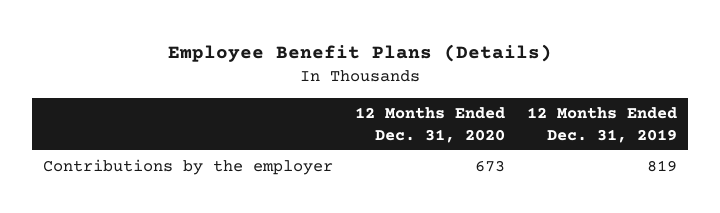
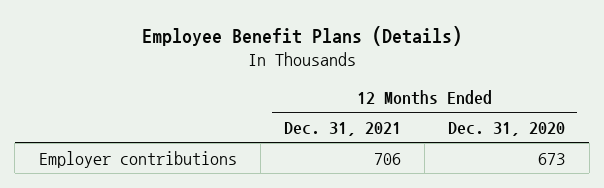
- | 12 Months Ended Dec. 31, 2020 | 12 Months Ended Dec. 31, 2019
+ | 12 Months Ended Dec. 31, 2021 | 12 Months Ended Dec. 31, 2020
- Contributions by the employer | 673 | 819
+ Employer contributions | 706 | 673

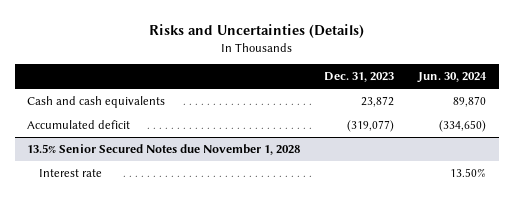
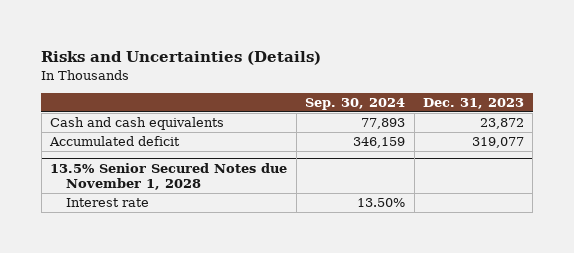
- | Dec. 31, 2023 | Jun. 30, 2024
+ | Sep. 30, 2024 | Dec. 31, 2023
- Accumulated deficit | (319,077) | (334,650)
+ Accumulated deficit | 346,159 | 319,077

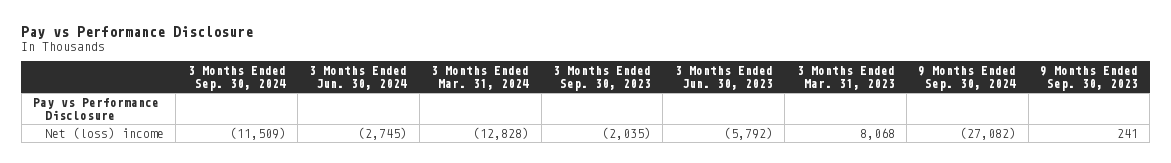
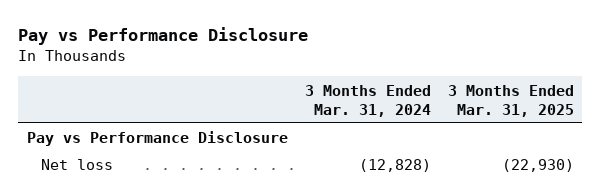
- | 3 Months Ended Sep. 30, 2024 | 3 Months Ended Jun. 30, 2024 | 3 Months Ended Mar. 31, 2024 | 3 Months Ended Sep. 30, 2023 | 3 Months Ended Jun. 30, 2023 | 3 Months Ended Mar. 31, 2023 | 9 Months Ended Sep. 30, 2024 | 9 Months Ended Sep. 30, 2023
+ | 3 Months Ended Mar. 31, 2024 | 3 Months Ended Mar. 31, 2025
- Net (loss) income | (11,509) | (2,745) | (12,828) | (2,035) | (5,792) | 8,068 | (27,082) | 241
+ Net loss | (12,828) | (22,930)

